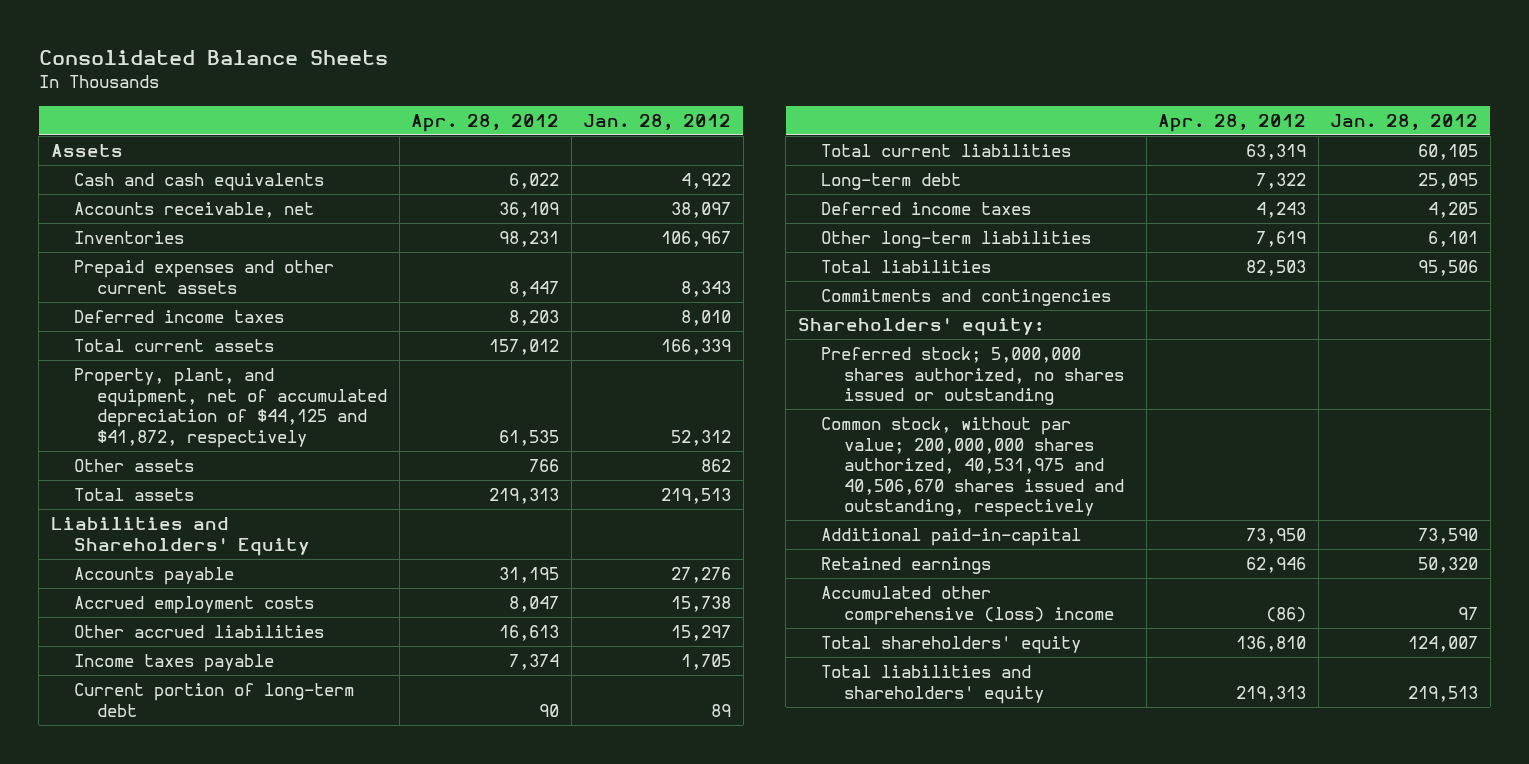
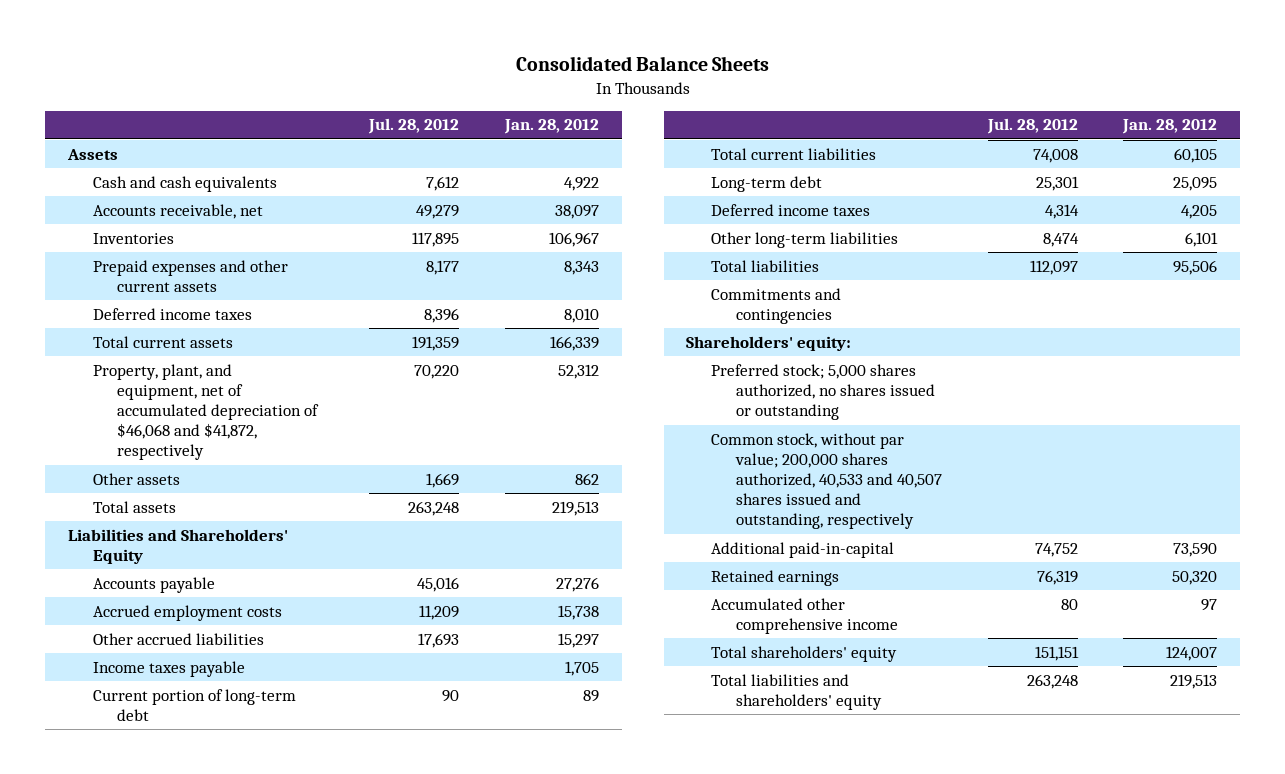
- | Apr. 28, 2012 | Jan. 28, 2012
+ | Jul. 28, 2012 | Jan. 28, 2012
- Property, plant, and equipment, net of accumulated depreciation of $44,125 and $41,872, respectively | 61,535 | 52,312
+ Property, plant, and equipment, net of accumulated depreciation of $46,068 and $41,872, respectively | 70,220 | 52,312
- Preferred stock; 5,000,000 shares authorized, no shares issued or outstanding
- Common stock, without par value; 200,000,000 shares authorized, 40,531,975 and 40,506,670 shares issued and outstanding, respectively
+ Preferred stock; 5,000 shares authorized, no shares issued or outstanding
+ Common stock, without par value; 200,000 shares authorized, 40,533 and 40,507 shares issued and outstanding, respectively
- Accumulated other comprehensive (loss) income | (86) | 97
+ Accumulated other comprehensive income | 80 | 97

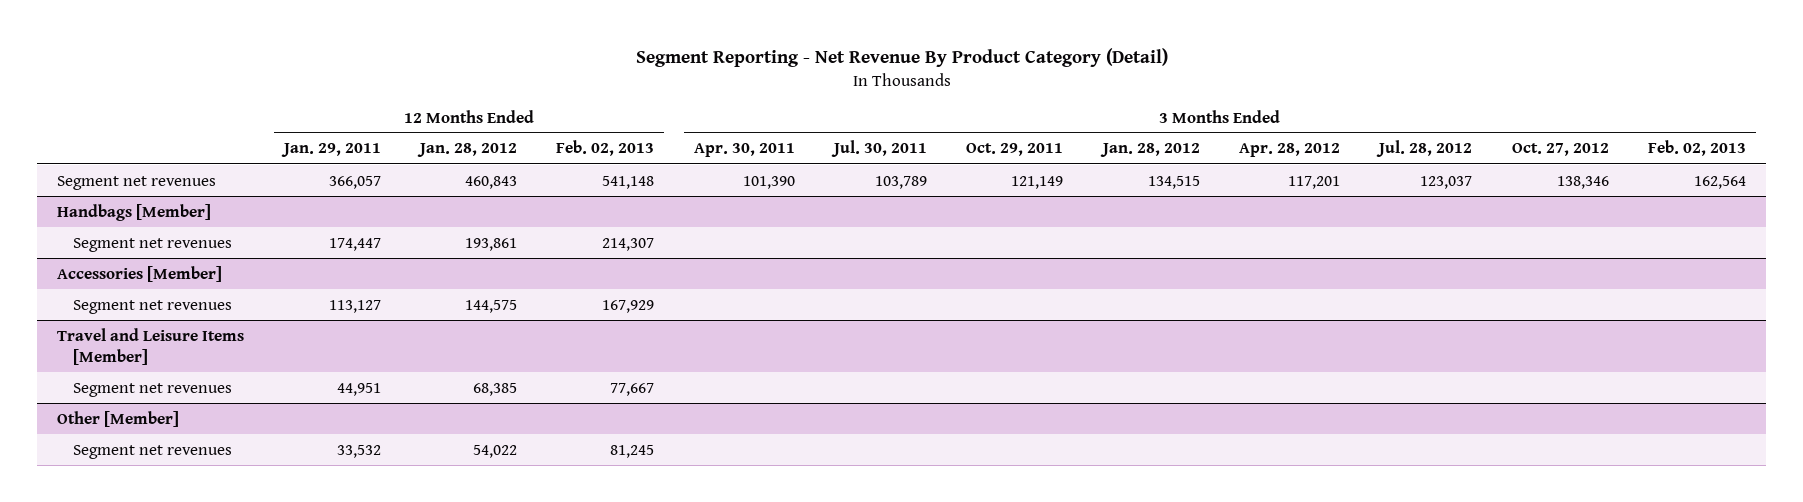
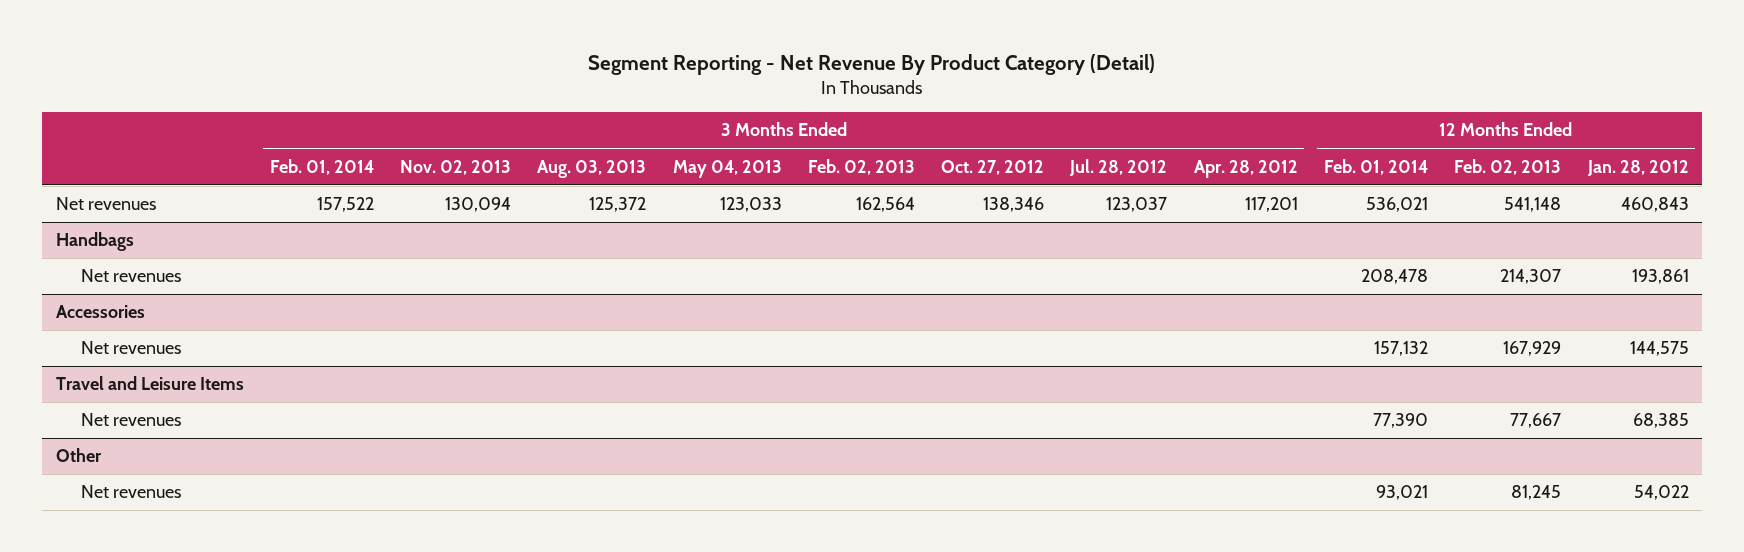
- | 12 Months Ended Jan. 29, 2011 | 12 Months Ended Jan. 28, 2012 | 12 Months Ended Feb. 02, 2013 | 3 Months Ended Apr. 30, 2011 | 3 Months Ended Jul. 30, 2011 | 3 Months Ended Oct. 29, 2011 | 3 Months Ended Jan. 28, 2012 | 3 Months Ended Apr. 28, 2012 | 3 Months Ended Jul. 28, 2012 | 3 Months Ended Oct. 27, 2012 | 3 Months Ended Feb. 02, 2013
+ | 3 Months Ended Feb. 01, 2014 | 3 Months Ended Nov. 02, 2013 | 3 Months Ended Aug. 03, 2013 | 3 Months Ended May 04, 2013 | 3 Months Ended Feb. 02, 2013 | 3 Months Ended Oct. 27, 2012 | 3 Months Ended Jul. 28, 2012 | 3 Months Ended Apr. 28, 2012 | 12 Months Ended Feb. 01, 2014 | 12 Months Ended Feb. 02, 2013 | 12 Months Ended Jan. 28, 2012
- Segment net revenues | 366,057 | 460,843 | 541,148 | 101,390 | 103,789 | 121,149 | 134,515 | 117,201 | 123,037 | 138,346 | 162,564
- Handbags [Member]
- Segment net revenues | 174,447 | 193,861 | 214,307 | | | | | | | |
- Accessories [Member]
- Segment net revenues | 113,127 | 144,575 | 167,929 | | | | | | | |
- Travel and Leisure Items [Member]
- Segment net revenues | 44,951 | 68,385 | 77,667 | | | | | | | |
- Other [Member]
- Segment net revenues | 33,532 | 54,022 | 81,245 | | | | | | | |
+ Net revenues | 157,522 | 130,094 | 125,372 | 123,033 | 162,564 | 138,346 | 123,037 | 117,201 | 536,021 | 541,148 | 460,843
+ Handbags
+ Net revenues | | | | | | | | | 208,478 | 214,307 | 193,861
+ Accessories
+ Net revenues | | | | | | | | | 157,132 | 167,929 | 144,575
+ Travel and Leisure Items
+ Net revenues | | | | | | | | | 77,390 | 77,667 | 68,385
+ Other
+ Net revenues | | | | | | | | | 93,021 | 81,245 | 54,022

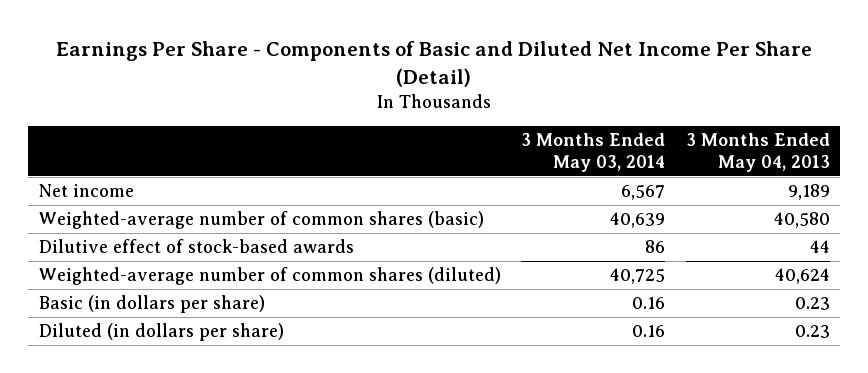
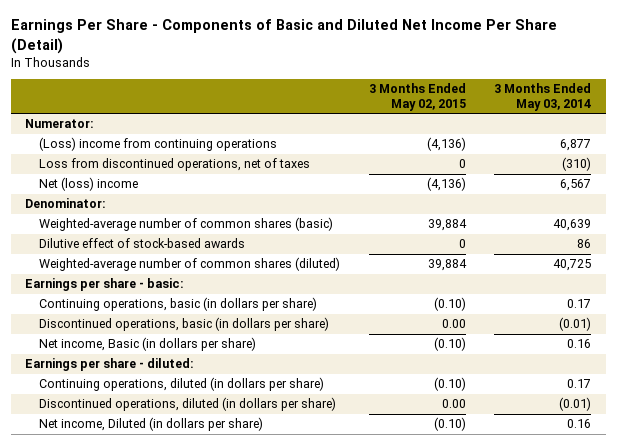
- | 3 Months Ended May 03, 2014 | 3 Months Ended May 04, 2013
+ | 3 Months Ended May 02, 2015 | 3 Months Ended May 03, 2014
- Net income | 6,567 | 9,189
+ Numerator:
+ (Loss) income from continuing operations | (4,136) | 6,877
+ Loss from discontinued operations, net of taxes | 0 | (310)
+ Net (loss) income | (4,136) | 6,567
+ Denominator:
- Basic (in dollars per share) | 0.16 | 0.23
- Diluted (in dollars per share) | 0.16 | 0.23
+ Earnings per share - basic:
+ Continuing operations, basic (in dollars per share) | (0.10) | 0.17
+ Discontinued operations, basic (in dollars per share) | 0.00 | (0.01)
+ Net income, Basic (in dollars per share) | (0.10) | 0.16
+ Earnings per share - diluted:
+ Continuing operations, diluted (in dollars per share) | (0.10) | 0.17
+ Discontinued operations, diluted (in dollars per share) | 0.00 | (0.01)
+ Net income, Diluted (in dollars per share) | (0.10) | 0.16

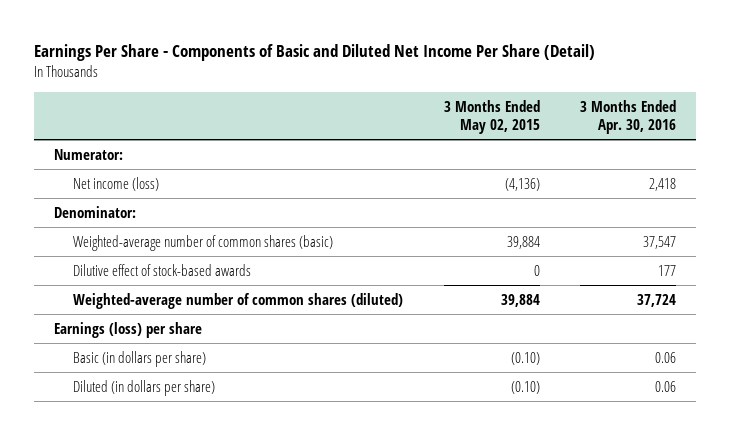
- | 3 Months Ended May 02, 2015 | 3 Months Ended May 03, 2014
+ | 3 Months Ended May 02, 2015 | 3 Months Ended Apr. 30, 2016
- (Loss) income from continuing operations | (4,136) | 6,877
- Loss from discontinued operations, net of taxes | 0 | (310)
- Net (loss) income | (4,136) | 6,567
+ Net income (loss) | (4,136) | 2,418
- Earnings per share - basic:
- Continuing operations, basic (in dollars per share) | (0.10) | 0.17
- Discontinued operations, basic (in dollars per share) | 0.00 | (0.01)
- Net income, Basic (in dollars per share) | (0.10) | 0.16
- Earnings per share - diluted:
- Continuing operations, diluted (in dollars per share) | (0.10) | 0.17
- Discontinued operations, diluted (in dollars per share) | 0.00 | (0.01)
- Net income, Diluted (in dollars per share) | (0.10) | 0.16
+ Earnings (loss) per share
+ Basic (in dollars per share) | (0.10) | 0.06
+ Diluted (in dollars per share) | (0.10) | 0.06

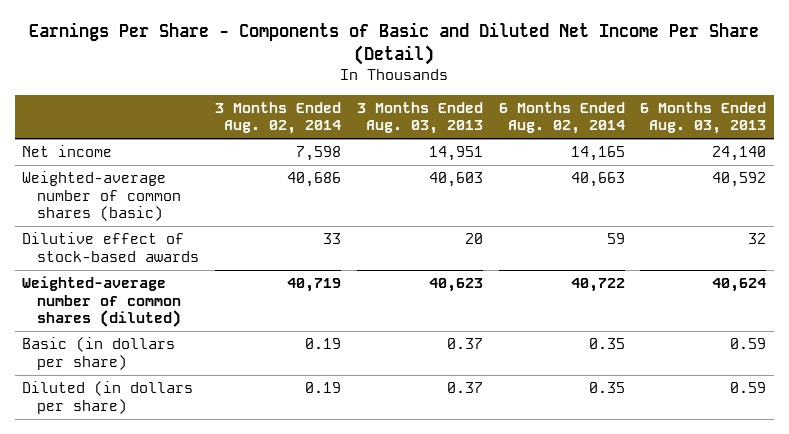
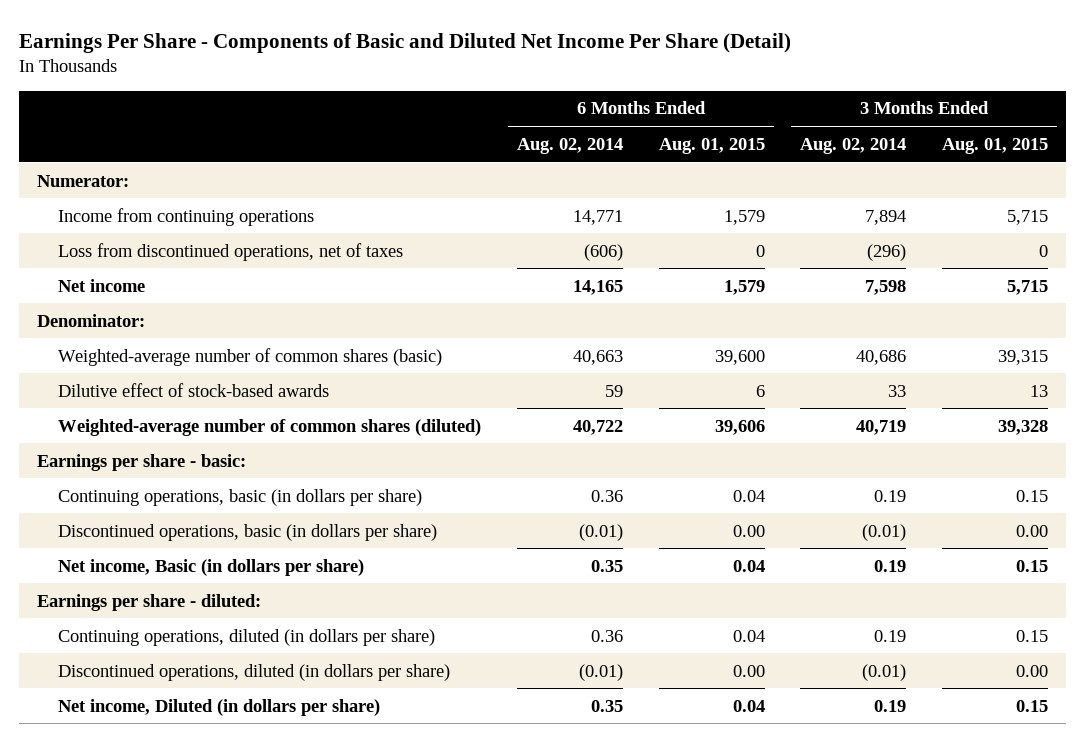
- | 3 Months Ended Aug. 02, 2014 | 3 Months Ended Aug. 03, 2013 | 6 Months Ended Aug. 02, 2014 | 6 Months Ended Aug. 03, 2013
+ | 6 Months Ended Aug. 02, 2014 | 6 Months Ended Aug. 01, 2015 | 3 Months Ended Aug. 02, 2014 | 3 Months Ended Aug. 01, 2015
+ Numerator:
+ Income from continuing operations | 14,771 | 1,579 | 7,894 | 5,715
+ Loss from discontinued operations, net of taxes | (606) | 0 | (296) | 0
+ Denominator:
- Basic (in dollars per share) | 0.19 | 0.37 | 0.35 | 0.59
- Diluted (in dollars per share) | 0.19 | 0.37 | 0.35 | 0.59
+ Earnings per share - basic:
+ Continuing operations, basic (in dollars per share) | 0.36 | 0.04 | 0.19 | 0.15
+ Discontinued operations, basic (in dollars per share) | (0.01) | 0.00 | (0.01) | 0.00
+ Net income, Basic (in dollars per share) | 0.35 | 0.04 | 0.19 | 0.15
+ Earnings per share - diluted:
+ Continuing operations, diluted (in dollars per share) | 0.36 | 0.04 | 0.19 | 0.15
+ Discontinued operations, diluted (in dollars per share) | (0.01) | 0.00 | (0.01) | 0.00
+ Net income, Diluted (in dollars per share) | 0.35 | 0.04 | 0.19 | 0.15

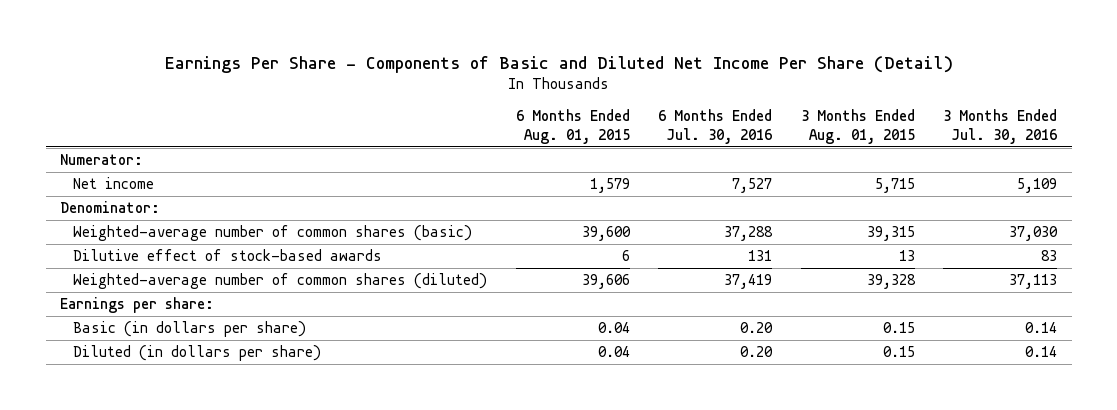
- | 6 Months Ended Aug. 02, 2014 | 6 Months Ended Aug. 01, 2015 | 3 Months Ended Aug. 02, 2014 | 3 Months Ended Aug. 01, 2015
+ | 6 Months Ended Aug. 01, 2015 | 6 Months Ended Jul. 30, 2016 | 3 Months Ended Aug. 01, 2015 | 3 Months Ended Jul. 30, 2016
- Income from continuing operations | 14,771 | 1,579 | 7,894 | 5,715
- Loss from discontinued operations, net of taxes | (606) | 0 | (296) | 0
- Earnings per share - basic:
- Continuing operations, basic (in dollars per share) | 0.36 | 0.04 | 0.19 | 0.15
- Discontinued operations, basic (in dollars per share) | (0.01) | 0.00 | (0.01) | 0.00
- Net income, Basic (in dollars per share) | 0.35 | 0.04 | 0.19 | 0.15
- Earnings per share - diluted:
- Continuing operations, diluted (in dollars per share) | 0.36 | 0.04 | 0.19 | 0.15
- Discontinued operations, diluted (in dollars per share) | (0.01) | 0.00 | (0.01) | 0.00
- Net income, Diluted (in dollars per share) | 0.35 | 0.04 | 0.19 | 0.15
+ Earnings per share:
+ Basic (in dollars per share) | 0.04 | 0.20 | 0.15 | 0.14
+ Diluted (in dollars per share) | 0.04 | 0.20 | 0.15 | 0.14

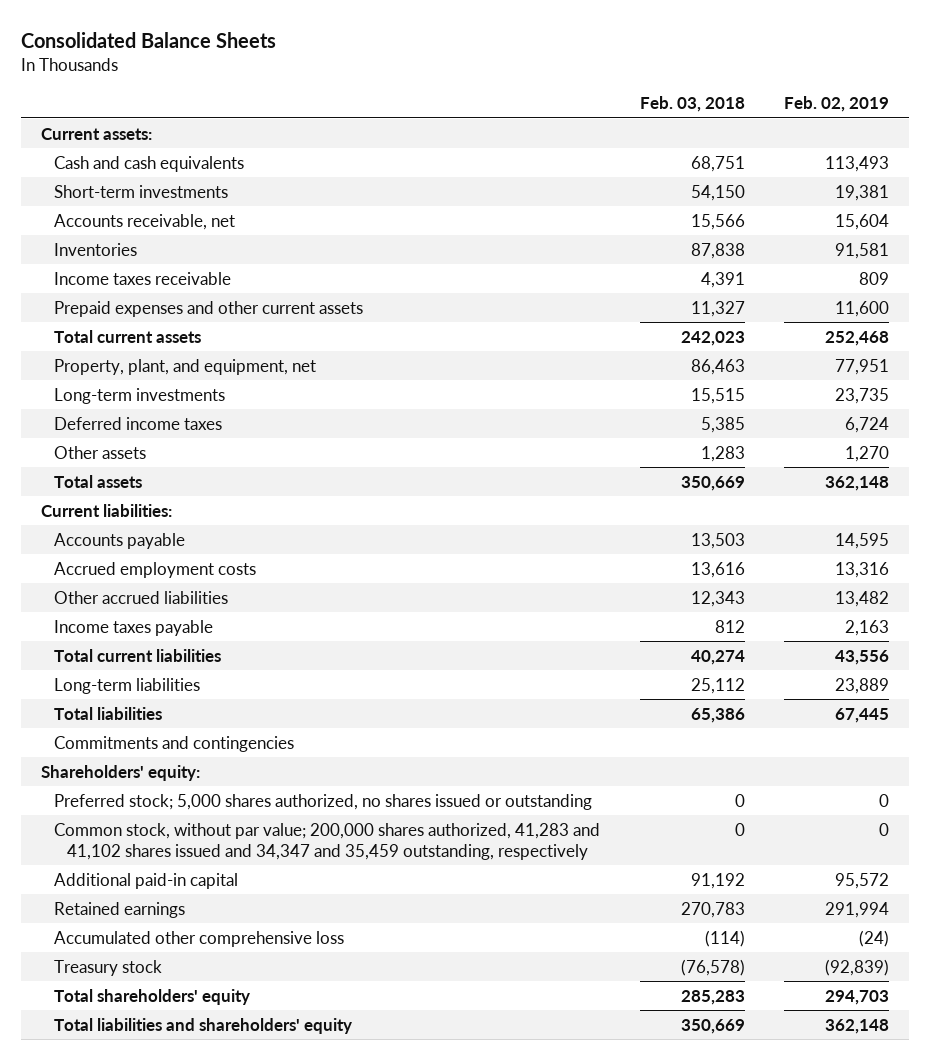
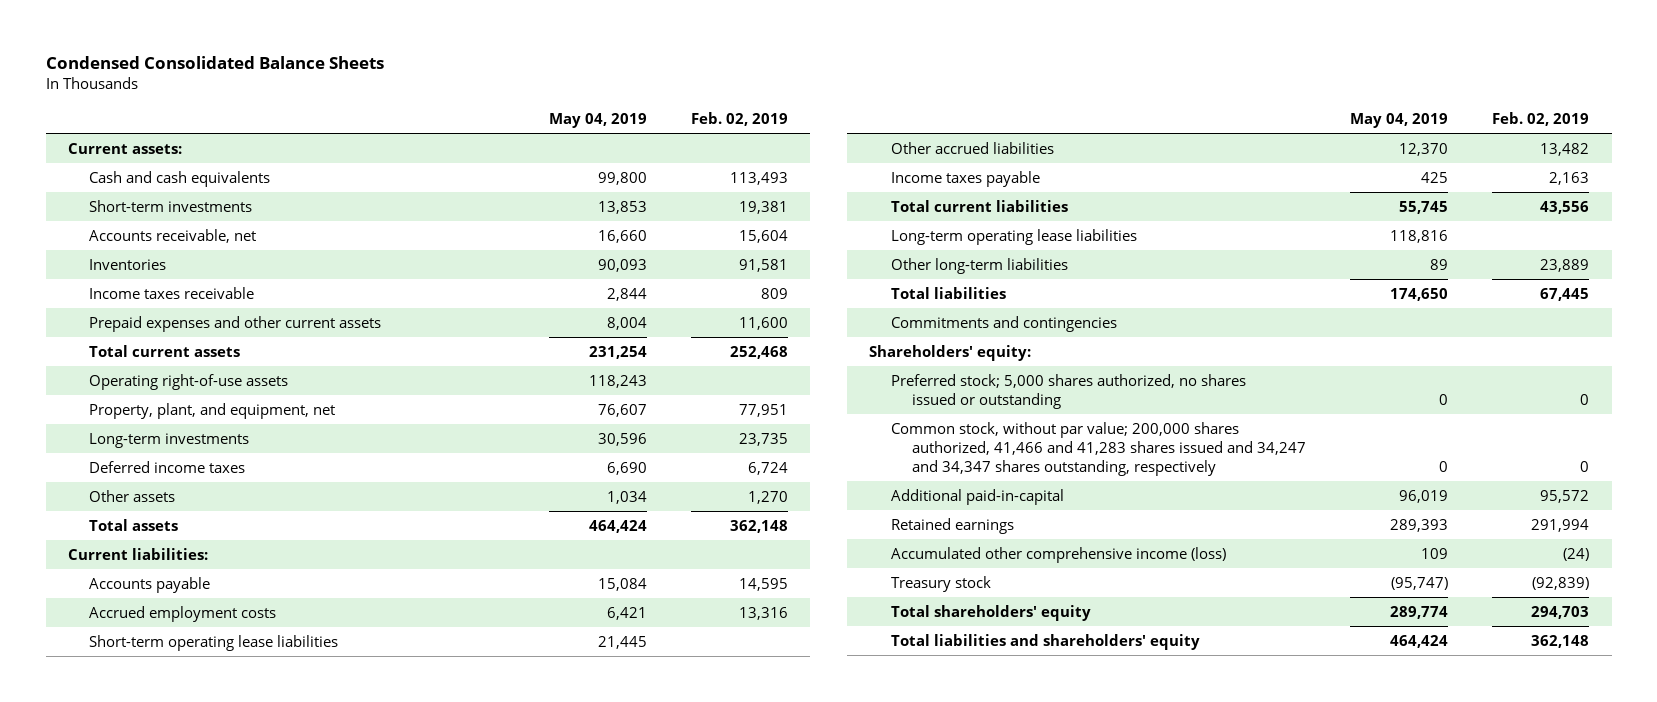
- Consolidated Balance Sheets
+ Condensed Consolidated Balance Sheets
- | Feb. 03, 2018 | Feb. 02, 2019
+ | May 04, 2019 | Feb. 02, 2019
+ Operating right-of-use assets | 118,243 |
+ Short-term operating lease liabilities | 21,445 |
- Long-term liabilities | 25,112 | 23,889
+ Long-term operating lease liabilities | 118,816 |
+ Other long-term liabilities | 89 | 23,889
- Common stock, without par value; 200,000 shares authorized, 41,283 and 41,102 shares issued and 34,347 and 35,459 outstanding, respectively | 0 | 0
- Additional paid-in capital | 91,192 | 95,572
+ Common stock, without par value; 200,000 shares authorized, 41,466 and 41,283 shares issued and 34,247 and 34,347 shares outstanding, respectively | 0 | 0
+ Additional paid-in-capital | 96,019 | 95,572
- Accumulated other comprehensive loss | (114) | (24)
+ Accumulated other comprehensive income (loss) | 109 | (24)

